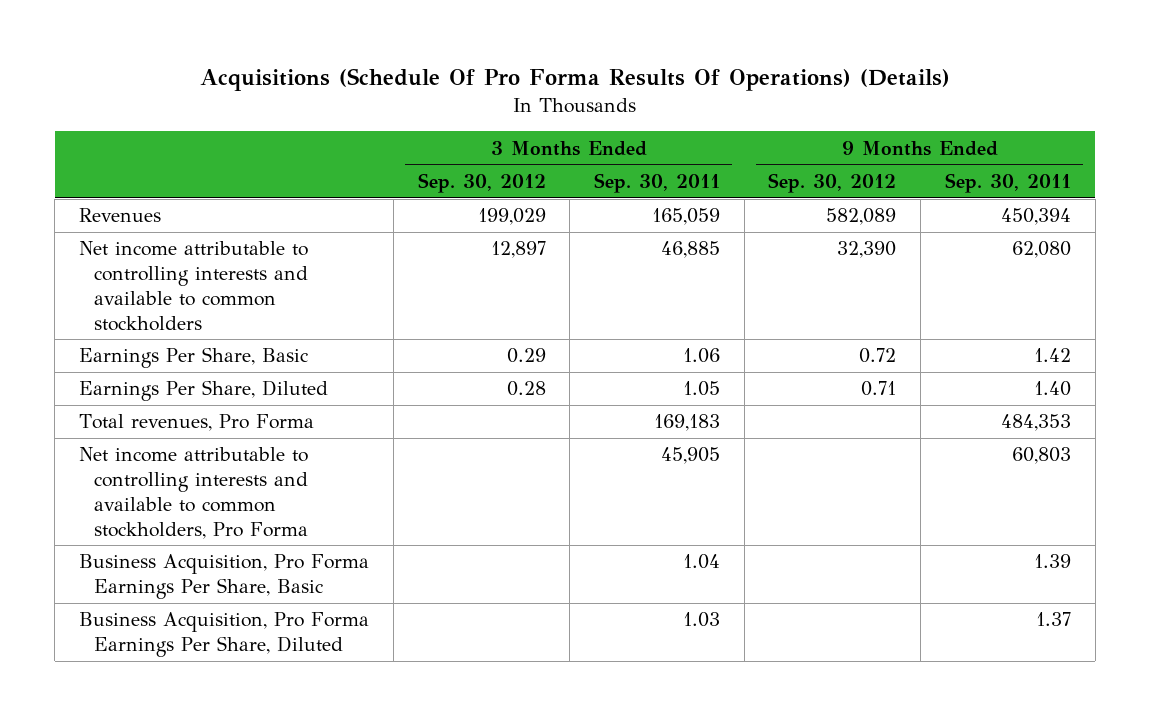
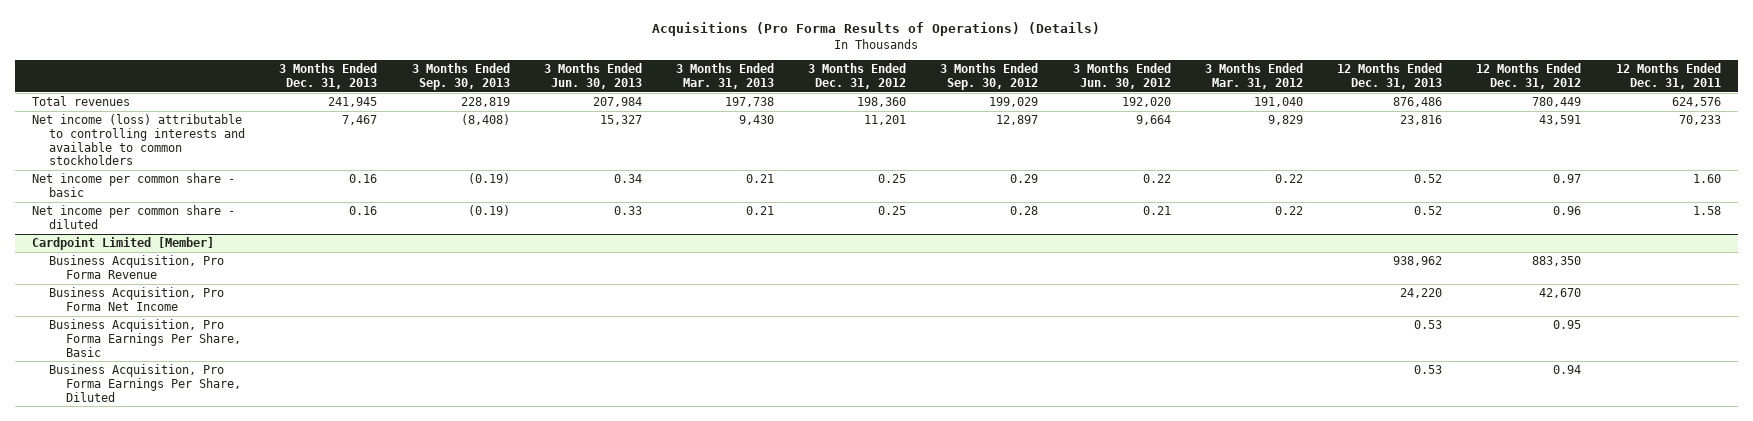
- Acquisitions (Schedule Of Pro Forma Results Of Operations) (Details)
+ Acquisitions (Pro Forma Results of Operations) (Details)
- | 3 Months Ended Sep. 30, 2012 | 3 Months Ended Sep. 30, 2011 | 9 Months Ended Sep. 30, 2012 | 9 Months Ended Sep. 30, 2011
+ | 3 Months Ended Dec. 31, 2013 | 3 Months Ended Sep. 30, 2013 | 3 Months Ended Jun. 30, 2013 | 3 Months Ended Mar. 31, 2013 | 3 Months Ended Dec. 31, 2012 | 3 Months Ended Sep. 30, 2012 | 3 Months Ended Jun. 30, 2012 | 3 Months Ended Mar. 31, 2012 | 12 Months Ended Dec. 31, 2013 | 12 Months Ended Dec. 31, 2012 | 12 Months Ended Dec. 31, 2011
- Revenues | 199,029 | 165,059 | 582,089 | 450,394
- Net income attributable to controlling interests and available to common stockholders | 12,897 | 46,885 | 32,390 | 62,080
- Earnings Per Share, Basic | 0.29 | 1.06 | 0.72 | 1.42
- Earnings Per Share, Diluted | 0.28 | 1.05 | 0.71 | 1.40
- Total revenues, Pro Forma | | 169,183 | | 484,353
- Net income attributable to controlling interests and available to common stockholders, Pro Forma | | 45,905 | | 60,803
- Business Acquisition, Pro Forma Earnings Per Share, Basic | | 1.04 | | 1.39
- Business Acquisition, Pro Forma Earnings Per Share, Diluted | | 1.03 | | 1.37
+ Total revenues | 241,945 | 228,819 | 207,984 | 197,738 | 198,360 | 199,029 | 192,020 | 191,040 | 876,486 | 780,449 | 624,576
+ Net income (loss) attributable to controlling interests and available to common stockholders | 7,467 | (8,408) | 15,327 | 9,430 | 11,201 | 12,897 | 9,664 | 9,829 | 23,816 | 43,591 | 70,233
+ Net income per common share - basic | 0.16 | (0.19) | 0.34 | 0.21 | 0.25 | 0.29 | 0.22 | 0.22 | 0.52 | 0.97 | 1.60
+ Net income per common share - diluted | 0.16 | (0.19) | 0.33 | 0.21 | 0.25 | 0.28 | 0.21 | 0.22 | 0.52 | 0.96 | 1.58
+ Cardpoint Limited [Member]
+ Business Acquisition, Pro Forma Revenue | | | | | | | | | 938,962 | 883,350 |
+ Business Acquisition, Pro Forma Net Income | | | | | | | | | 24,220 | 42,670 |
+ Business Acquisition, Pro Forma Earnings Per Share, Basic | | | | | | | | | 0.53 | 0.95 |
+ Business Acquisition, Pro Forma Earnings Per Share, Diluted | | | | | | | | | 0.53 | 0.94 |

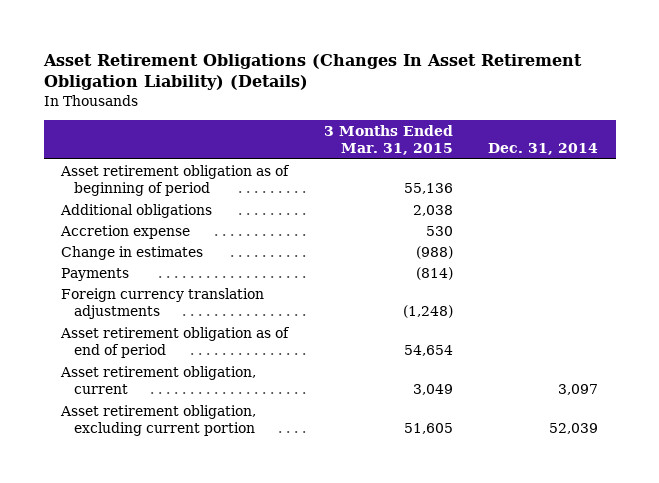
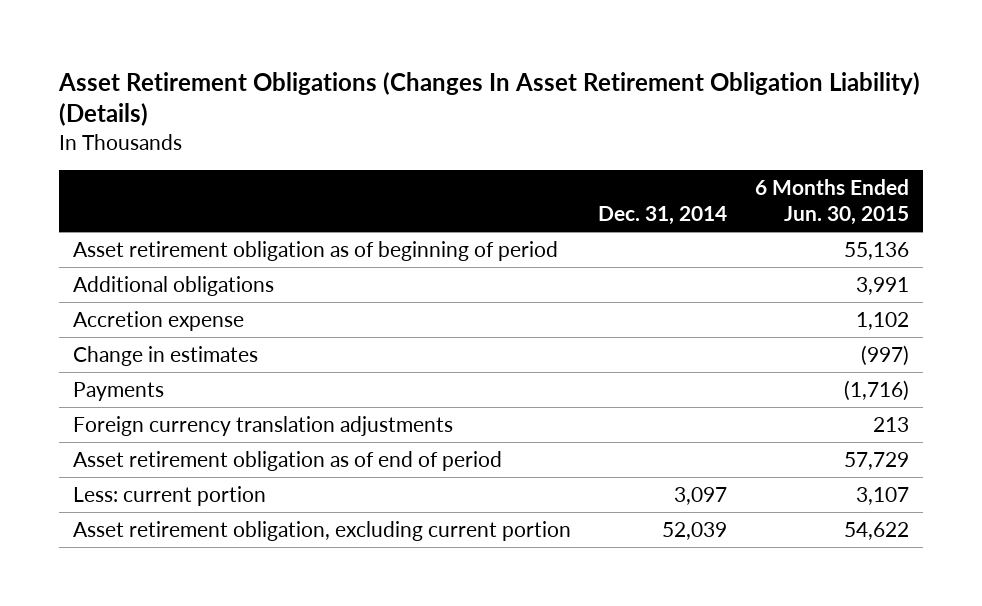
- | 3 Months Ended Mar. 31, 2015 | Dec. 31, 2014
+ | Dec. 31, 2014 | 6 Months Ended Jun. 30, 2015
- Asset retirement obligation, current | 3,049 | 3,097
+ Less: current portion | 3,097 | 3,107

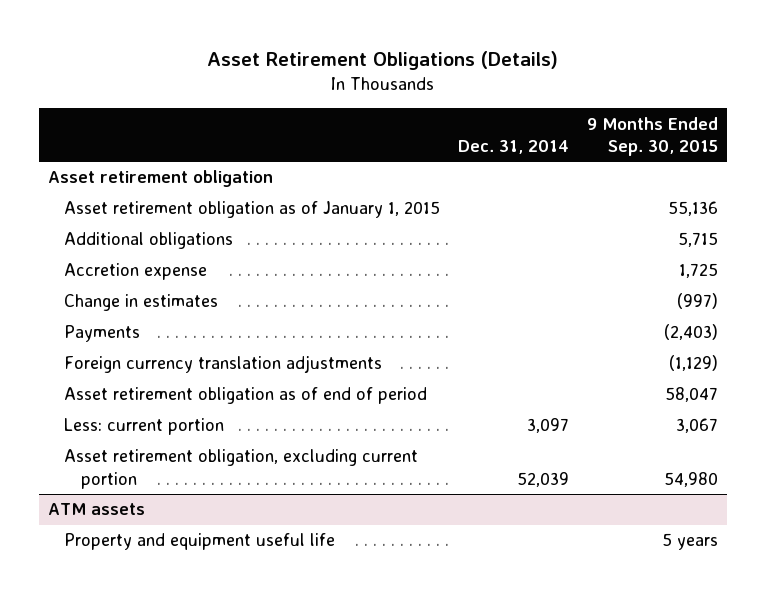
- Asset Retirement Obligations (Changes In Asset Retirement Obligation Liability) (Details)
+ Asset Retirement Obligations (Details)
- | Dec. 31, 2014 | 6 Months Ended Jun. 30, 2015
+ | Dec. 31, 2014 | 9 Months Ended Sep. 30, 2015
- Asset retirement obligation as of beginning of period | | 55,136
+ Asset retirement obligation
+ Asset retirement obligation as of January 1, 2015 | | 55,136
+ ATM assets
+ Property and equipment useful life | | 5 years

